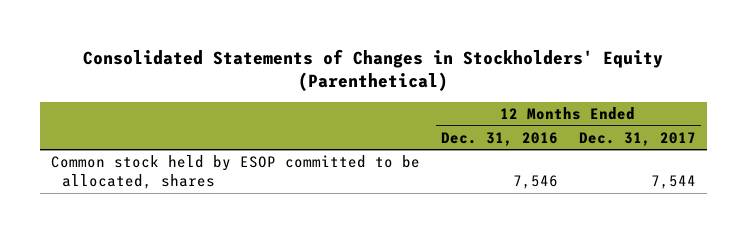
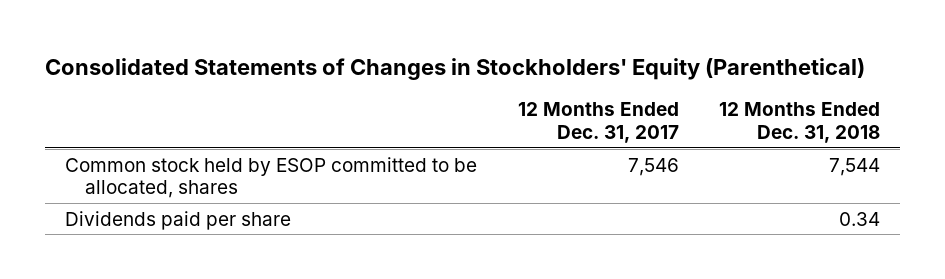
- | 12 Months Ended Dec. 31, 2016 | 12 Months Ended Dec. 31, 2017
+ | 12 Months Ended Dec. 31, 2017 | 12 Months Ended Dec. 31, 2018
- Common stock held by ESOP committed to be allocated, shares | 7,546 | 7,544
+ Common stock held by ESOP committed to be allocated, shares | 7,546 | 7,544
+ Dividends paid per share | | 0.34

